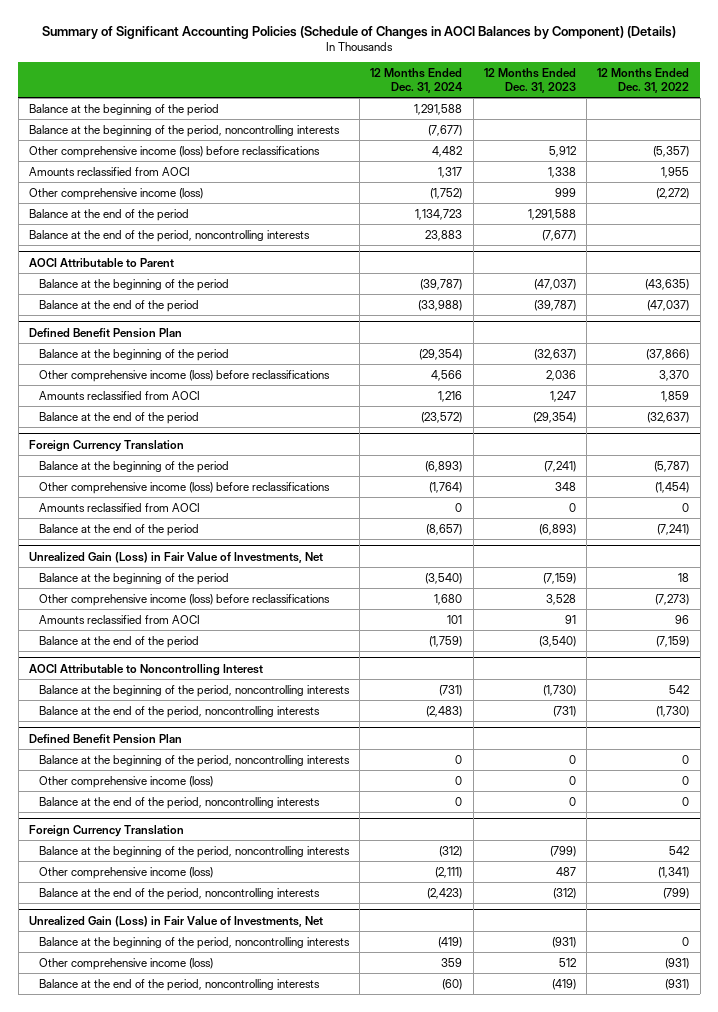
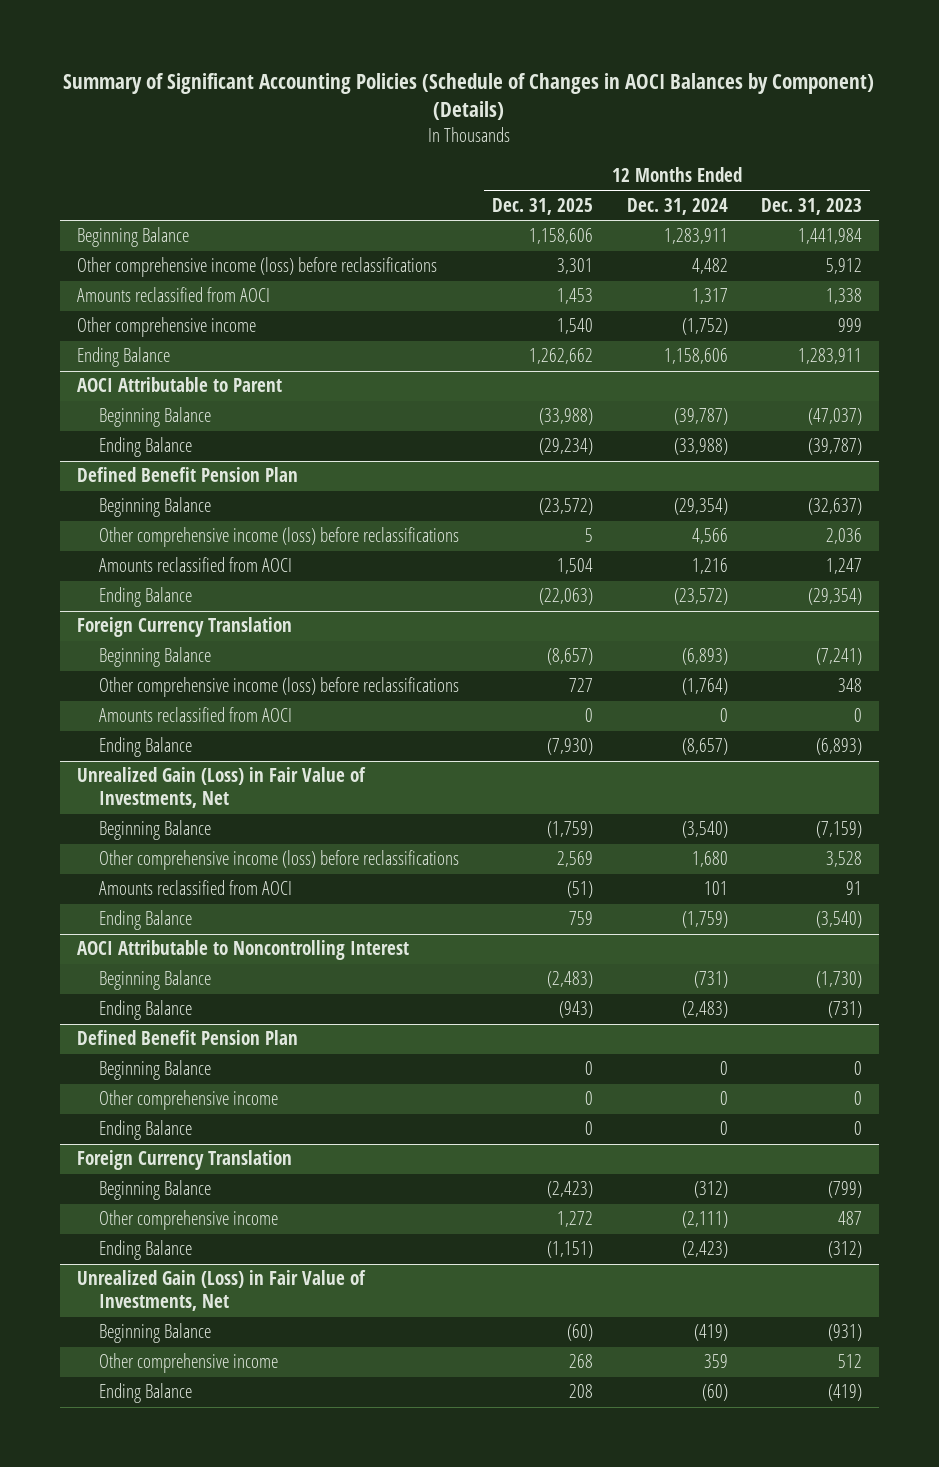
- | 12 Months Ended Dec. 31, 2024 | 12 Months Ended Dec. 31, 2023 | 12 Months Ended Dec. 31, 2022
+ | 12 Months Ended Dec. 31, 2025 | 12 Months Ended Dec. 31, 2024 | 12 Months Ended Dec. 31, 2023
- Balance at the beginning of the period | 1,291,588 | |
- Balance at the beginning of the period, noncontrolling interests | (7,677) | |
+ Beginning Balance | 1,158,606 | 1,283,911 | 1,441,984
- Other comprehensive income (loss) | (1,752) | 999 | (2,272)
- Balance at the end of the period | 1,134,723 | 1,291,588 |
- Balance at the end of the period, noncontrolling interests | 23,883 | (7,677) |
+ Other comprehensive income | 1,540 | (1,752) | 999
+ Ending Balance | 1,262,662 | 1,158,606 | 1,283,911
@ AOCI Attributable to Parent
- Balance at the beginning of the period | (39,787) | (47,037) | (43,635)
- Balance at the end of the period | (33,988) | (39,787) | (47,037)
+ Beginning Balance | (33,988) | (39,787) | (47,037)
+ Ending Balance | (29,234) | (33,988) | (39,787)
@ Defined Benefit Pension Plan
- Balance at the beginning of the period | (29,354) | (32,637) | (37,866)
+ Beginning Balance | (23,572) | (29,354) | (32,637)
- Balance at the end of the period | (23,572) | (29,354) | (32,637)
+ Ending Balance | (22,063) | (23,572) | (29,354)
@ Foreign Currency Translation
- Balance at the beginning of the period | (6,893) | (7,241) | (5,787)
+ Beginning Balance | (8,657) | (6,893) | (7,241)
- Balance at the end of the period | (8,657) | (6,893) | (7,241)
+ Ending Balance | (7,930) | (8,657) | (6,893)
@ Unrealized Gain (Loss) in Fair Value of Investments, Net
- Balance at the beginning of the period | (3,540) | (7,159) | 18
+ Beginning Balance | (1,759) | (3,540) | (7,159)
- Balance at the end of the period | (1,759) | (3,540) | (7,159)
+ Ending Balance | 759 | (1,759) | (3,540)
@ AOCI Attributable to Noncontrolling Interest
- Balance at the beginning of the period, noncontrolling interests | (731) | (1,730) | 542
- Balance at the end of the period, noncontrolling interests | (2,483) | (731) | (1,730)
+ Beginning Balance | (2,483) | (731) | (1,730)
+ Ending Balance | (943) | (2,483) | (731)
@ Defined Benefit Pension Plan
- Balance at the beginning of the period, noncontrolling interests | 0 | 0 | 0
- Other comprehensive income (loss) | 0 | 0 | 0
- Balance at the end of the period, noncontrolling interests | 0 | 0 | 0
+ Beginning Balance | 0 | 0 | 0
+ Other comprehensive income | 0 | 0 | 0
+ Ending Balance | 0 | 0 | 0
@ Foreign Currency Translation
- Balance at the beginning of the period, noncontrolling interests | (312) | (799) | 542
- Other comprehensive income (loss) | (2,111) | 487 | (1,341)
- Balance at the end of the period, noncontrolling interests | (2,423) | (312) | (799)
+ Beginning Balance | (2,423) | (312) | (799)
+ Other comprehensive income | 1,272 | (2,111) | 487
+ Ending Balance | (1,151) | (2,423) | (312)
@ Unrealized Gain (Loss) in Fair Value of Investments, Net
- Balance at the beginning of the period, noncontrolling interests | (419) | (931) | 0
- Other comprehensive income (loss) | 359 | 512 | (931)
- Balance at the end of the period, noncontrolling interests | (60) | (419) | (931)
+ Beginning Balance | (60) | (419) | (931)
+ Other comprehensive income | 268 | 359 | 512
+ Ending Balance | 208 | (60) | (419)

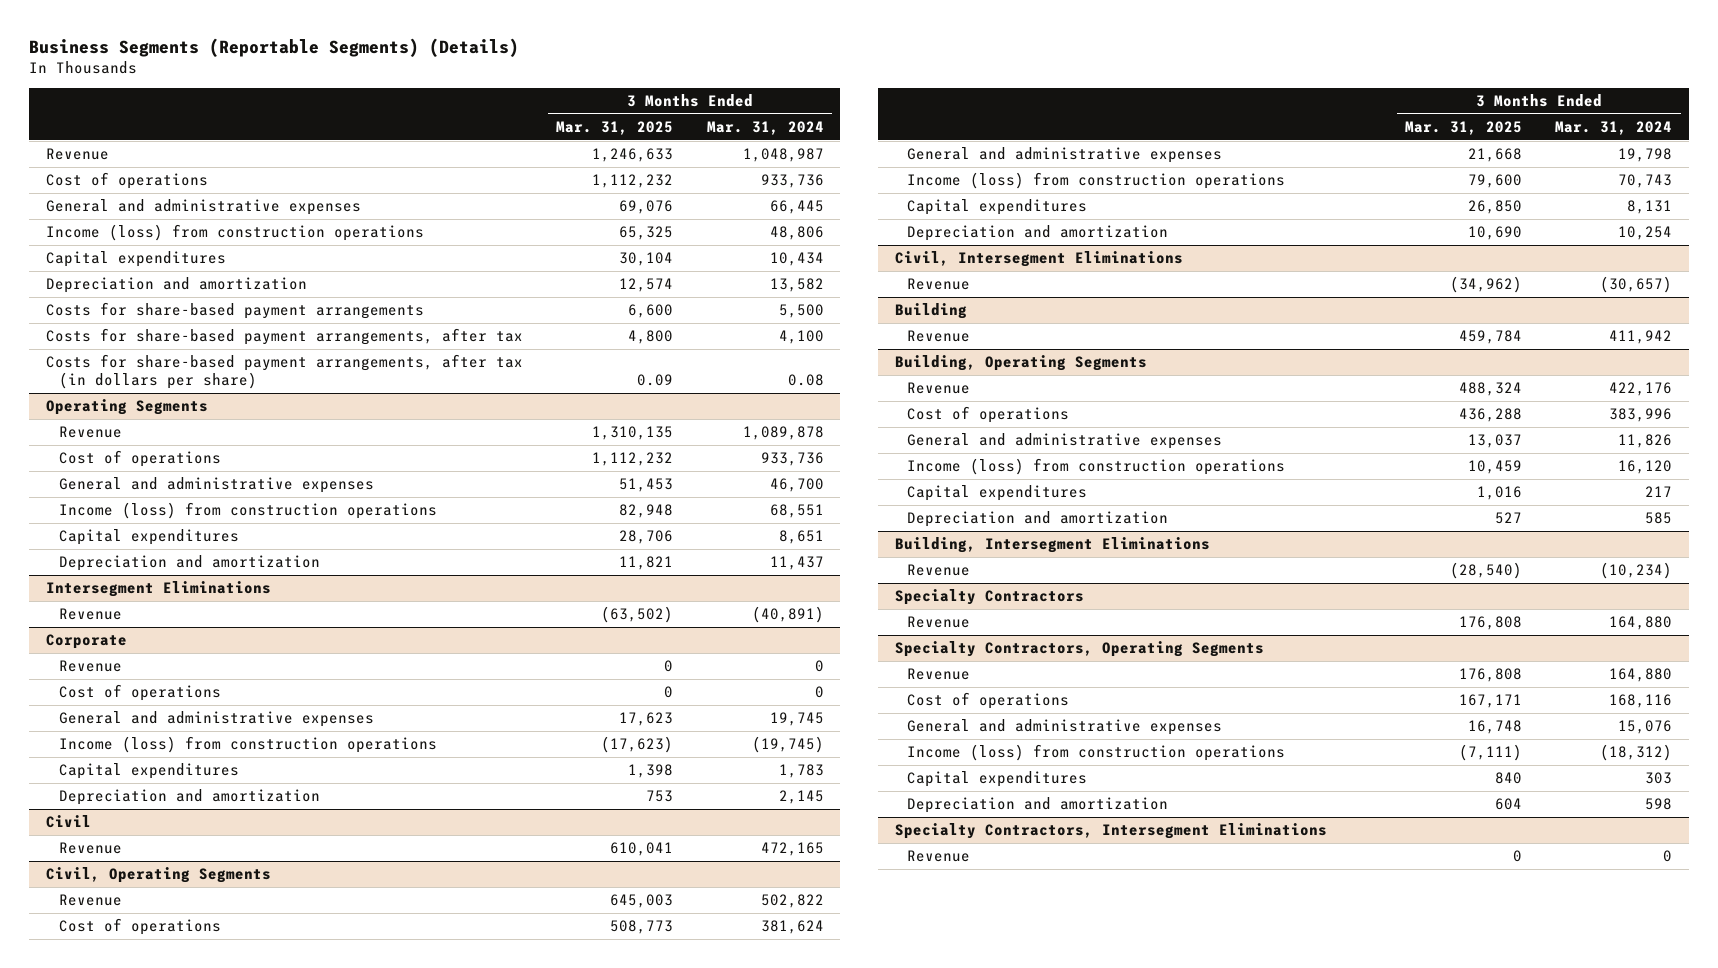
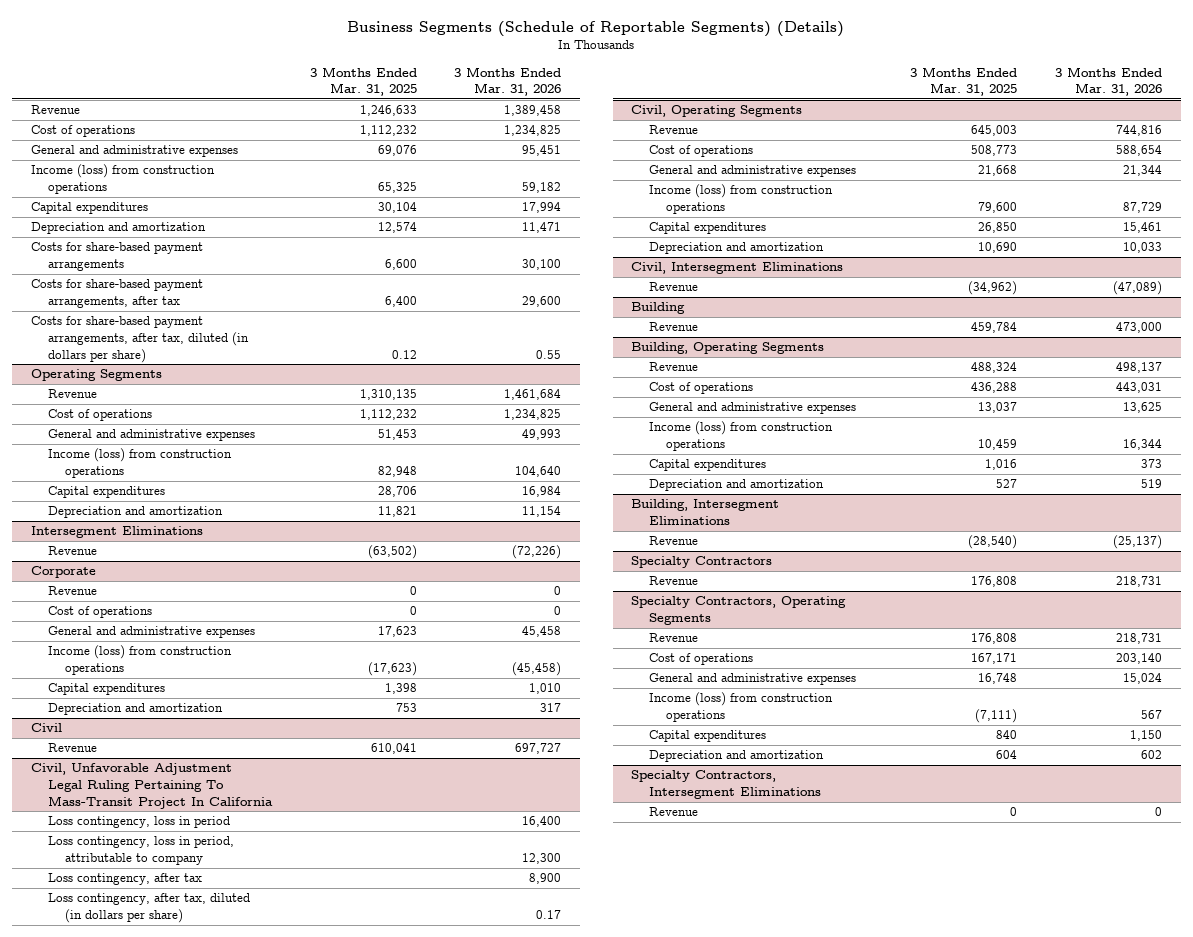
- Business Segments (Reportable Segments) (Details)
+ Business Segments (Schedule of Reportable Segments) (Details)
- | 3 Months Ended Mar. 31, 2025 | 3 Months Ended Mar. 31, 2024
+ | 3 Months Ended Mar. 31, 2025 | 3 Months Ended Mar. 31, 2026
- Costs for share-based payment arrangements, after tax | 4,800 | 4,100
- Costs for share-based payment arrangements, after tax (in dollars per share) | 0.09 | 0.08
+ Costs for share-based payment arrangements, after tax | 6,400 | 29,600
+ Costs for share-based payment arrangements, after tax, diluted (in dollars per share) | 0.12 | 0.55
+ Civil, Unfavorable Adjustment Legal Ruling Pertaining To Mass-Transit Project In California
+ Loss contingency, loss in period | | 16,400
+ Loss contingency, loss in period, attributable to company | | 12,300
+ Loss contingency, after tax | | 8,900
+ Loss contingency, after tax, diluted (in dollars per share) | | 0.17

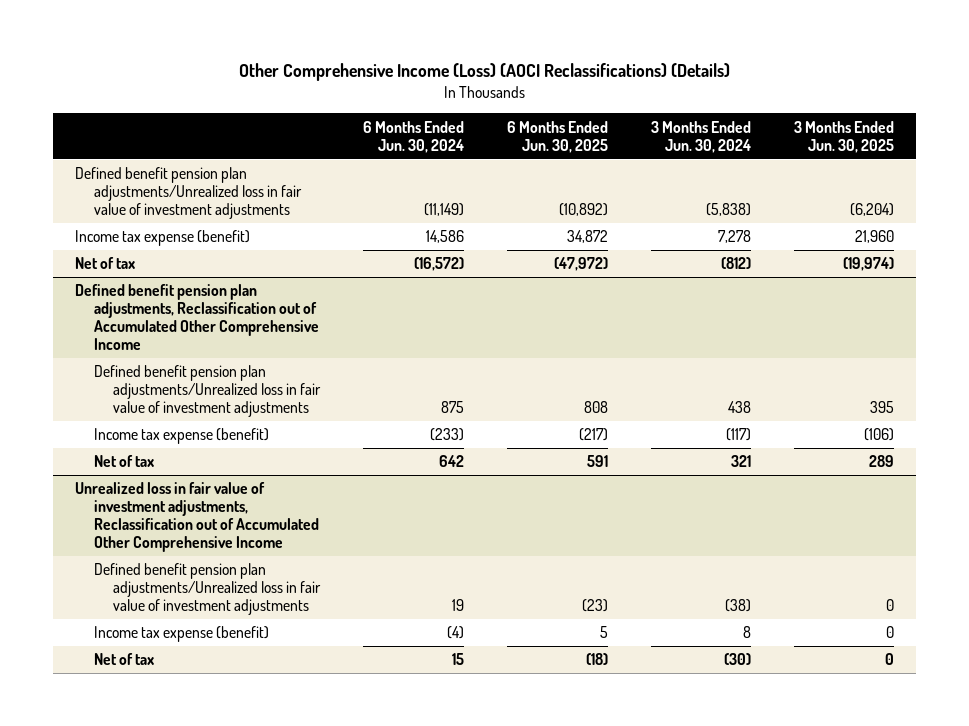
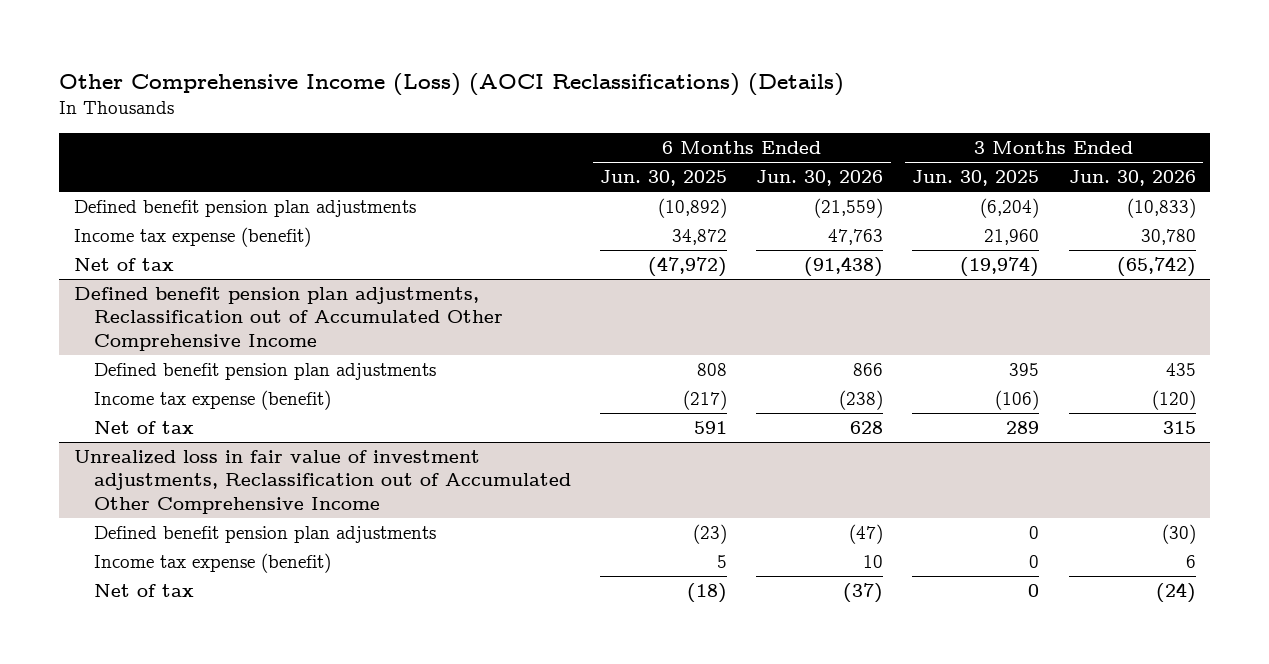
- | 6 Months Ended Jun. 30, 2024 | 6 Months Ended Jun. 30, 2025 | 3 Months Ended Jun. 30, 2024 | 3 Months Ended Jun. 30, 2025
+ | 6 Months Ended Jun. 30, 2025 | 6 Months Ended Jun. 30, 2026 | 3 Months Ended Jun. 30, 2025 | 3 Months Ended Jun. 30, 2026
- Defined benefit pension plan adjustments/Unrealized loss in fair value of investment adjustments | (11,149) | (10,892) | (5,838) | (6,204)
+ Defined benefit pension plan adjustments | (10,892) | (21,559) | (6,204) | (10,833)
@ Defined benefit pension plan adjustments, Reclassification out of Accumulated Other Comprehensive Income
- Defined benefit pension plan adjustments/Unrealized loss in fair value of investment adjustments | 875 | 808 | 438 | 395
+ Defined benefit pension plan adjustments | 808 | 866 | 395 | 435
@ Unrealized loss in fair value of investment adjustments, Reclassification out of Accumulated Other Comprehensive Income
- Defined benefit pension plan adjustments/Unrealized loss in fair value of investment adjustments | 19 | (23) | (38) | 0
+ Defined benefit pension plan adjustments | (23) | (47) | 0 | (30)

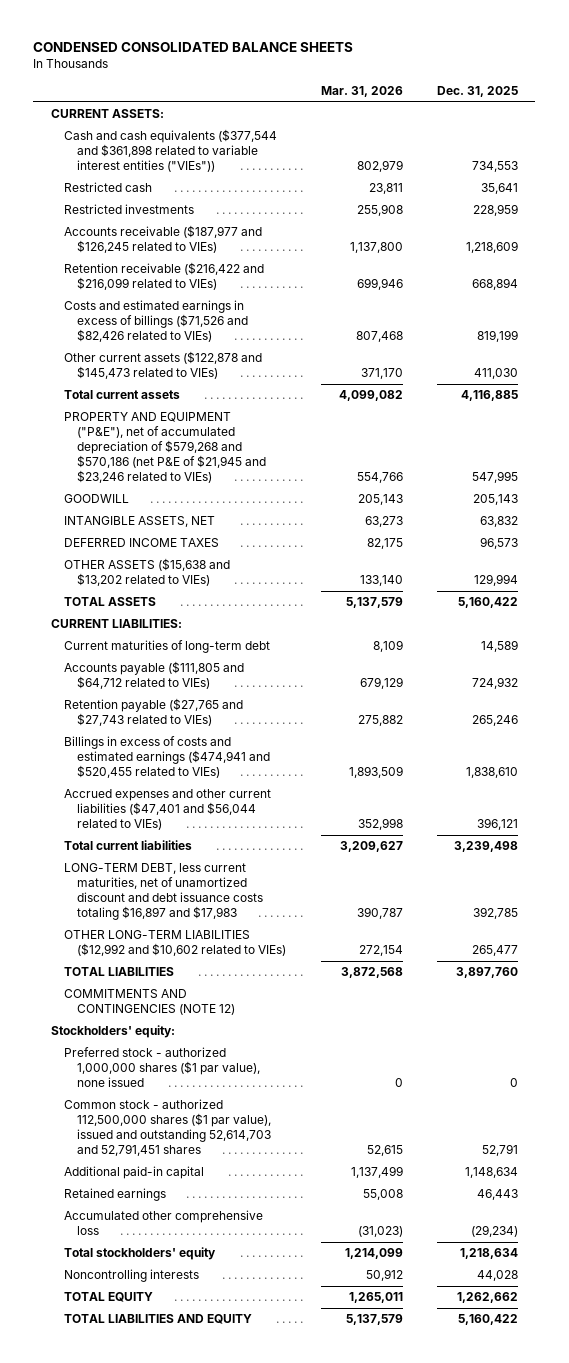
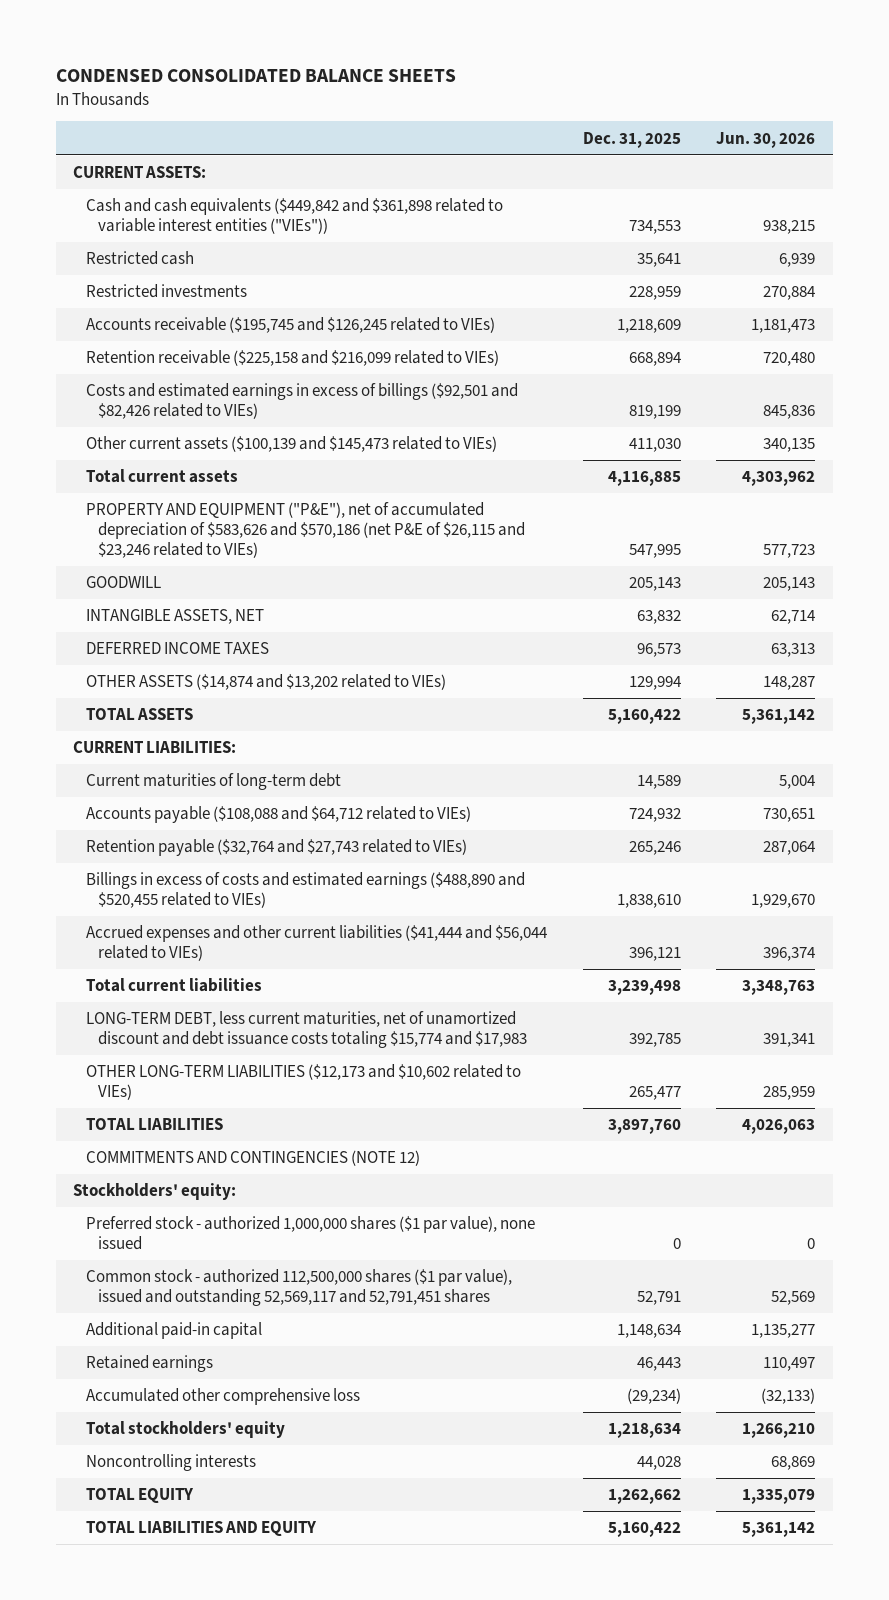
- | Mar. 31, 2026 | Dec. 31, 2025
+ | Dec. 31, 2025 | Jun. 30, 2026
- Cash and cash equivalents ($377,544 and $361,898 related to variable interest entities ("VIEs")) | 802,979 | 734,553
+ Cash and cash equivalents ($449,842 and $361,898 related to variable interest entities ("VIEs")) | 734,553 | 938,215
- Accounts receivable ($187,977 and $126,245 related to VIEs) | 1,137,800 | 1,218,609
- Retention receivable ($216,422 and $216,099 related to VIEs) | 699,946 | 668,894
- Costs and estimated earnings in excess of billings ($71,526 and $82,426 related to VIEs) | 807,468 | 819,199
- Other current assets ($122,878 and $145,473 related to VIEs) | 371,170 | 411,030
+ Accounts receivable ($195,745 and $126,245 related to VIEs) | 1,218,609 | 1,181,473
+ Retention receivable ($225,158 and $216,099 related to VIEs) | 668,894 | 720,480
+ Costs and estimated earnings in excess of billings ($92,501 and $82,426 related to VIEs) | 819,199 | 845,836
+ Other current assets ($100,139 and $145,473 related to VIEs) | 411,030 | 340,135
- PROPERTY AND EQUIPMENT ("P&E"), net of accumulated depreciation of $579,268 and $570,186 (net P&E of $21,945 and $23,246 related to VIEs) | 554,766 | 547,995
+ PROPERTY AND EQUIPMENT ("P&E"), net of accumulated depreciation of $583,626 and $570,186 (net P&E of $26,115 and $23,246 related to VIEs) | 547,995 | 577,723
- OTHER ASSETS ($15,638 and $13,202 related to VIEs) | 133,140 | 129,994
+ OTHER ASSETS ($14,874 and $13,202 related to VIEs) | 129,994 | 148,287
- Accounts payable ($111,805 and $64,712 related to VIEs) | 679,129 | 724,932
- Retention payable ($27,765 and $27,743 related to VIEs) | 275,882 | 265,246
- Billings in excess of costs and estimated earnings ($474,941 and $520,455 related to VIEs) | 1,893,509 | 1,838,610
- Accrued expenses and other current liabilities ($47,401 and $56,044 related to VIEs) | 352,998 | 396,121
+ Accounts payable ($108,088 and $64,712 related to VIEs) | 724,932 | 730,651
+ Retention payable ($32,764 and $27,743 related to VIEs) | 265,246 | 287,064
+ Billings in excess of costs and estimated earnings ($488,890 and $520,455 related to VIEs) | 1,838,610 | 1,929,670
+ Accrued expenses and other current liabilities ($41,444 and $56,044 related to VIEs) | 396,121 | 396,374
- LONG-TERM DEBT, less current maturities, net of unamortized discount and debt issuance costs totaling $16,897 and $17,983 | 390,787 | 392,785
- OTHER LONG-TERM LIABILITIES ($12,992 and $10,602 related to VIEs) | 272,154 | 265,477
+ LONG-TERM DEBT, less current maturities, net of unamortized discount and debt issuance costs totaling $15,774 and $17,983 | 392,785 | 391,341
+ OTHER LONG-TERM LIABILITIES ($12,173 and $10,602 related to VIEs) | 265,477 | 285,959
- Common stock - authorized 112,500,000 shares ($1 par value), issued and outstanding 52,614,703 and 52,791,451 shares | 52,615 | 52,791
+ Common stock - authorized 112,500,000 shares ($1 par value), issued and outstanding 52,569,117 and 52,791,451 shares | 52,791 | 52,569

